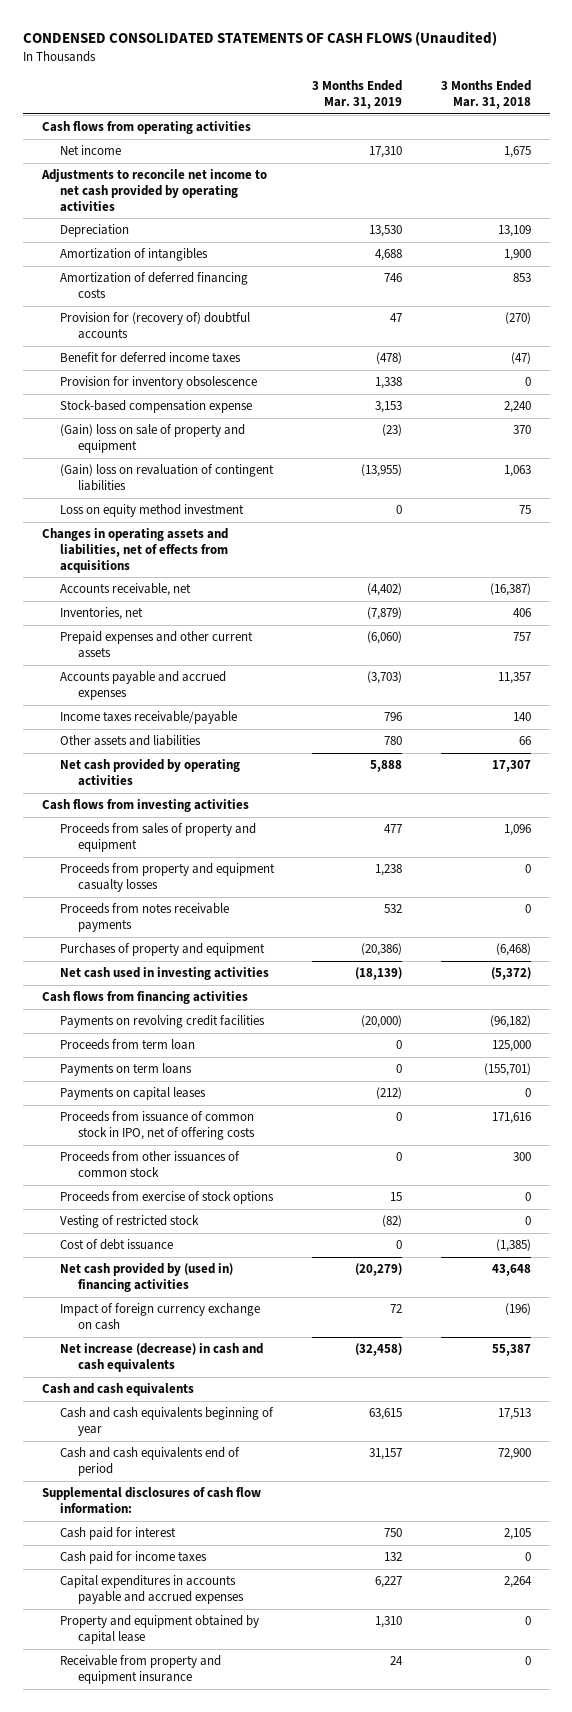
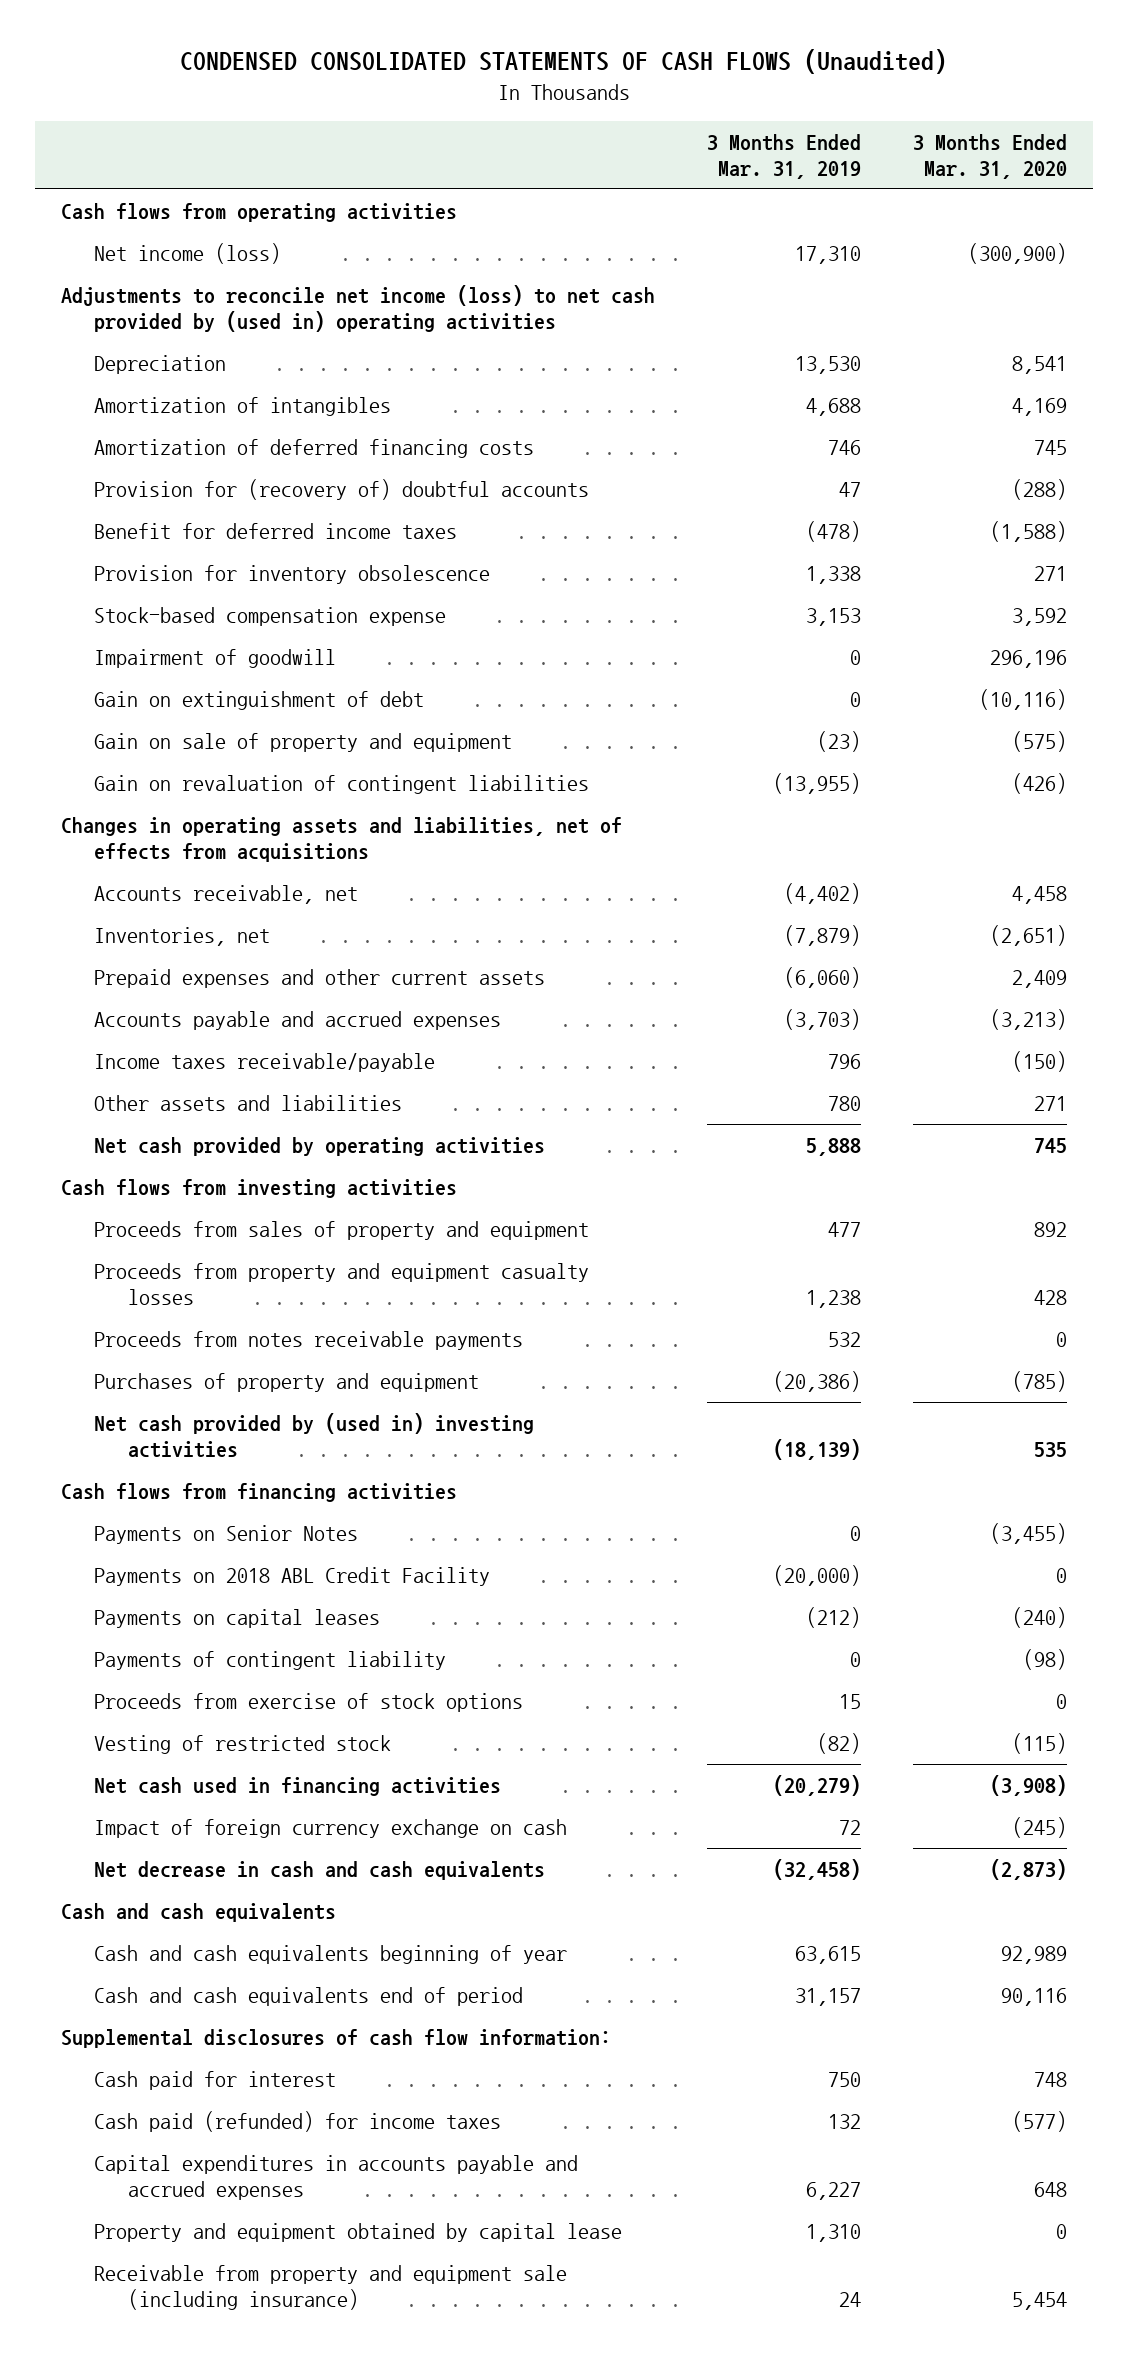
- | 3 Months Ended Mar. 31, 2019 | 3 Months Ended Mar. 31, 2018
+ | 3 Months Ended Mar. 31, 2019 | 3 Months Ended Mar. 31, 2020
- Net income | 17,310 | 1,675
- Adjustments to reconcile net income to net cash provided by operating activities
+ Net income (loss) | 17,310 | (300,900)
+ Adjustments to reconcile net income (loss) to net cash provided by (used in) operating activities
- (Gain) loss on sale of property and equipment | (23) | 370
- (Gain) loss on revaluation of contingent liabilities | (13,955) | 1,063
- Loss on equity method investment | 0 | 75
+ Impairment of goodwill | 0 | 296,196
+ Gain on extinguishment of debt | 0 | (10,116)
+ Gain on sale of property and equipment | (23) | (575)
+ Gain on revaluation of contingent liabilities | (13,955) | (426)
- Net cash used in investing activities | (18,139) | (5,372)
+ Net cash provided by (used in) investing activities | (18,139) | 535
- Payments on revolving credit facilities | (20,000) | (96,182)
- Proceeds from term loan | 0 | 125,000
- Payments on term loans | 0 | (155,701)
+ Payments on Senior Notes | 0 | (3,455)
+ Payments on 2018 ABL Credit Facility | (20,000) | 0
- Proceeds from issuance of common stock in IPO, net of offering costs | 0 | 171,616
- Proceeds from other issuances of common stock | 0 | 300
+ Payments of contingent liability | 0 | (98)
- Cost of debt issuance | 0 | (1,385)
- Net cash provided by (used in) financing activities | (20,279) | 43,648
+ Net cash used in financing activities | (20,279) | (3,908)
- Net increase (decrease) in cash and cash equivalents | (32,458) | 55,387
+ Net decrease in cash and cash equivalents | (32,458) | (2,873)
- Cash paid for income taxes | 132 | 0
+ Cash paid (refunded) for income taxes | 132 | (577)
- Receivable from property and equipment insurance | 24 | 0
+ Receivable from property and equipment sale (including insurance) | 24 | 5,454

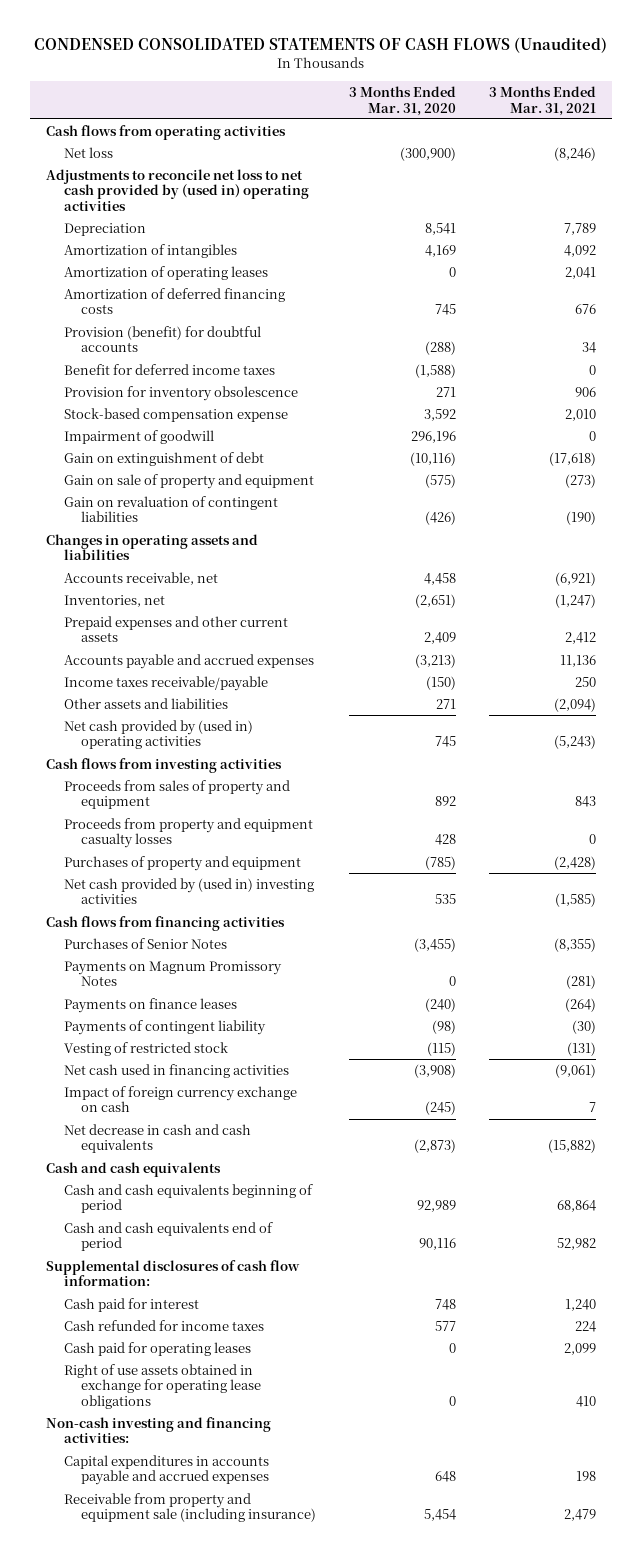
- | 3 Months Ended Mar. 31, 2019 | 3 Months Ended Mar. 31, 2020
+ | 3 Months Ended Mar. 31, 2020 | 3 Months Ended Mar. 31, 2021
- Net income (loss) | 17,310 | (300,900)
- Adjustments to reconcile net income (loss) to net cash provided by (used in) operating activities
+ Net loss | (300,900) | (8,246)
+ Adjustments to reconcile net loss to net cash provided by (used in) operating activities
+ Amortization of operating leases | 0 | 2,041
- Provision for (recovery of) doubtful accounts | 47 | (288)
+ Provision (benefit) for doubtful accounts | (288) | 34
- Changes in operating assets and liabilities, net of effects from acquisitions
+ Changes in operating assets and liabilities
- Net cash provided by operating activities | 5,888 | 745
+ Net cash provided by (used in) operating activities | 745 | (5,243)
- Proceeds from notes receivable payments | 532 | 0
- Payments on Senior Notes | 0 | (3,455)
- Payments on 2018 ABL Credit Facility | (20,000) | 0
- Payments on capital leases | (212) | (240)
+ Purchases of Senior Notes | (3,455) | (8,355)
+ Payments on Magnum Promissory Notes | 0 | (281)
+ Payments on finance leases | (240) | (264)
- Proceeds from exercise of stock options | 15 | 0
- Cash and cash equivalents beginning of year | 63,615 | 92,989
+ Cash and cash equivalents beginning of period | 92,989 | 68,864
- Cash paid (refunded) for income taxes | 132 | (577)
+ Cash refunded for income taxes | 577 | 224
+ Cash paid for operating leases | 0 | 2,099
+ Right of use assets obtained in exchange for operating lease obligations | 0 | 410
+ Non-cash investing and financing activities:
- Property and equipment obtained by capital lease | 1,310 | 0

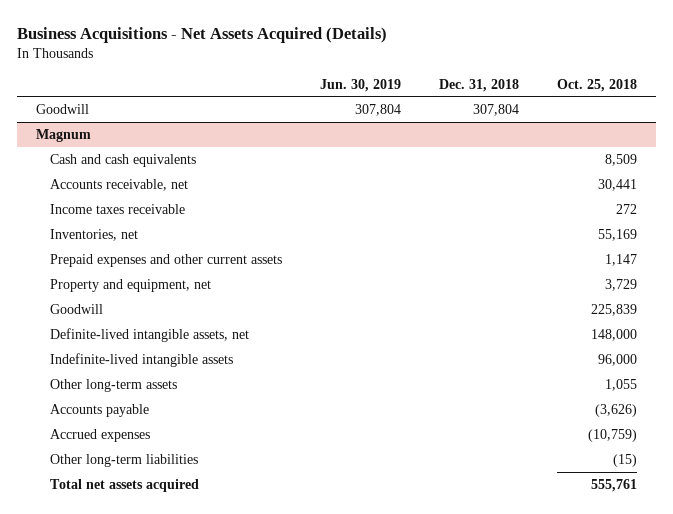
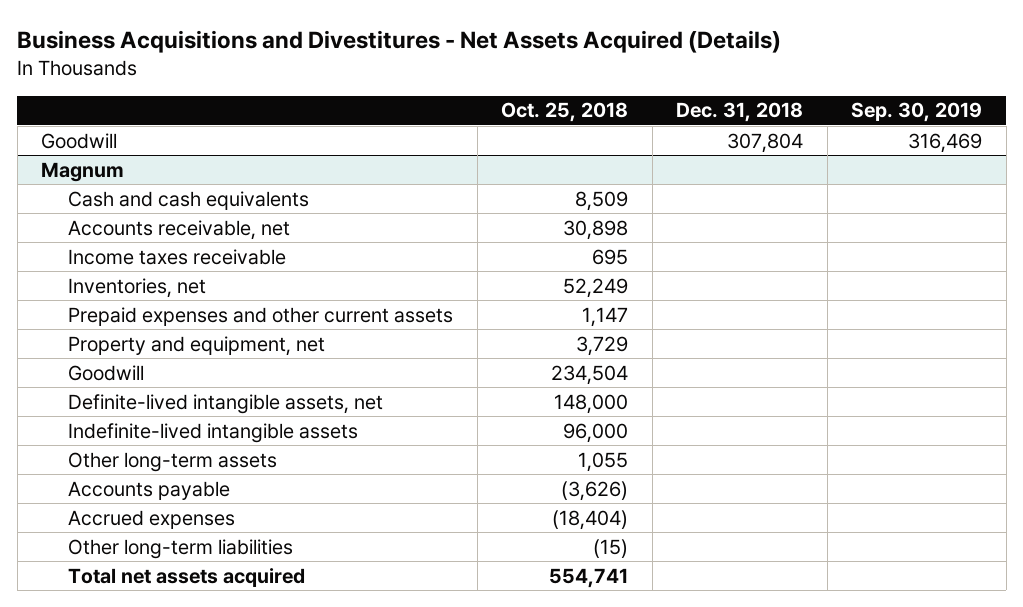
- Business Acquisitions - Net Assets Acquired (Details)
+ Business Acquisitions and Divestitures - Net Assets Acquired (Details)
- | Jun. 30, 2019 | Dec. 31, 2018 | Oct. 25, 2018
+ | Oct. 25, 2018 | Dec. 31, 2018 | Sep. 30, 2019
@ Magnum
- Accounts receivable, net | | | 30,441
- Income taxes receivable | | | 272
- Inventories, net | | | 55,169
+ Accounts receivable, net | 30,898 | |
+ Income taxes receivable | 695 | |
+ Inventories, net | 52,249 | |
- Goodwill | | | 225,839
+ Goodwill | 234,504 | |
- Accrued expenses | | | (10,759)
+ Accrued expenses | (18,404) | |
- Total net assets acquired | | | 555,761
+ Total net assets acquired | 554,741 | |

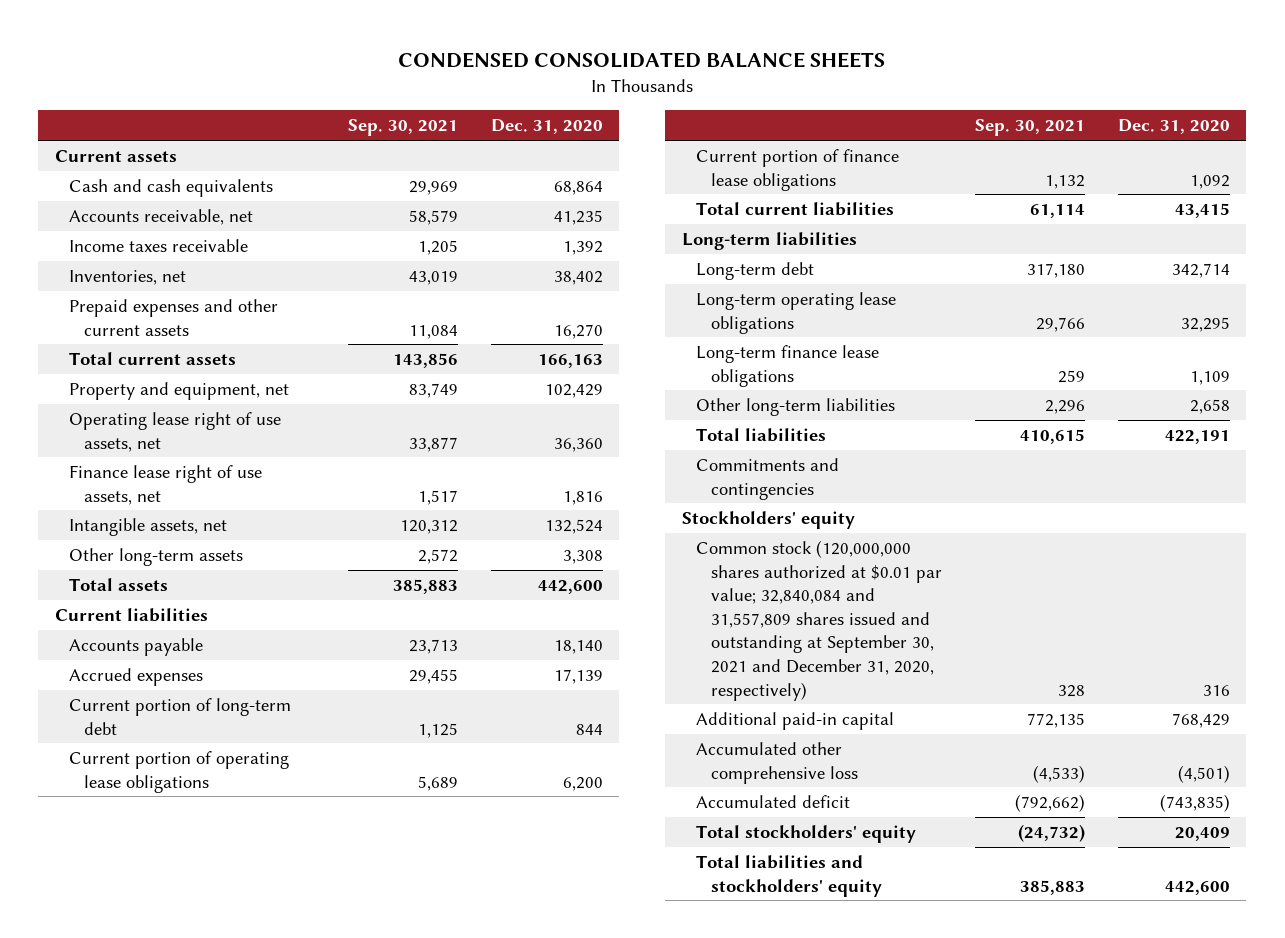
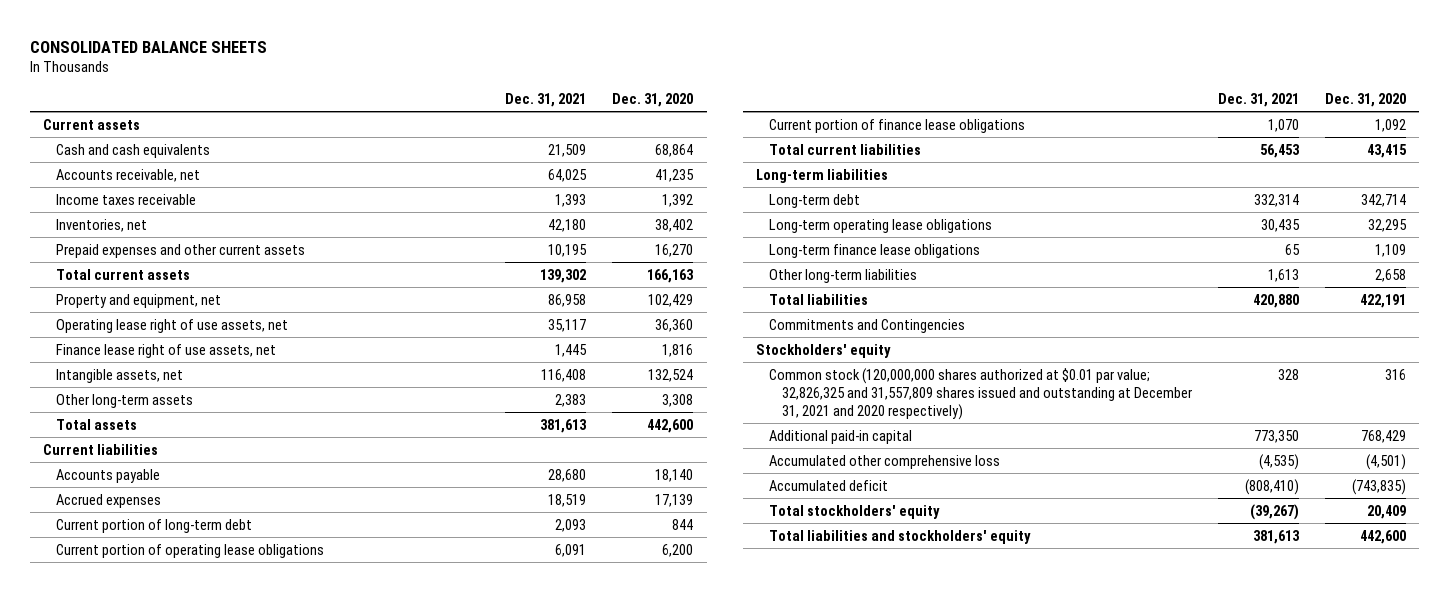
- CONDENSED CONSOLIDATED BALANCE SHEETS
+ CONSOLIDATED BALANCE SHEETS
- | Sep. 30, 2021 | Dec. 31, 2020
+ | Dec. 31, 2021 | Dec. 31, 2020
- Commitments and contingencies
+ Commitments and Contingencies
- Common stock (120,000,000 shares authorized at $0.01 par value; 32,840,084 and 31,557,809 shares issued and outstanding at September 30, 2021 and December 31, 2020, respectively) | 328 | 316
+ Common stock (120,000,000 shares authorized at $0.01 par value; 32,826,325 and 31,557,809 shares issued and outstanding at December 31, 2021 and 2020 respectively) | 328 | 316

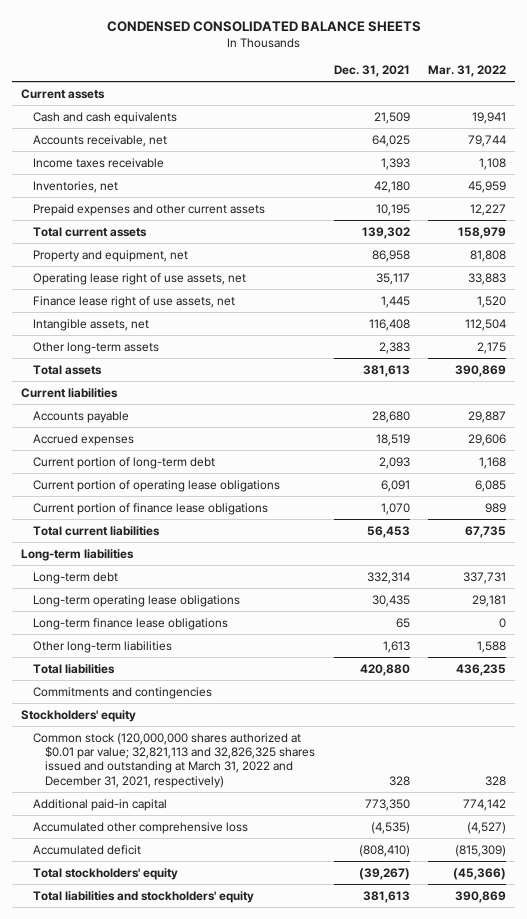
- CONSOLIDATED BALANCE SHEETS
+ CONDENSED CONSOLIDATED BALANCE SHEETS
- | Dec. 31, 2021 | Dec. 31, 2020
+ | Dec. 31, 2021 | Mar. 31, 2022
- Commitments and Contingencies
+ Commitments and contingencies
- Common stock (120,000,000 shares authorized at $0.01 par value; 32,826,325 and 31,557,809 shares issued and outstanding at December 31, 2021 and 2020 respectively) | 328 | 316
+ Common stock (120,000,000 shares authorized at $0.01 par value; 32,821,113 and 32,826,325 shares issued and outstanding at March 31, 2022 and December 31, 2021, respectively) | 328 | 328

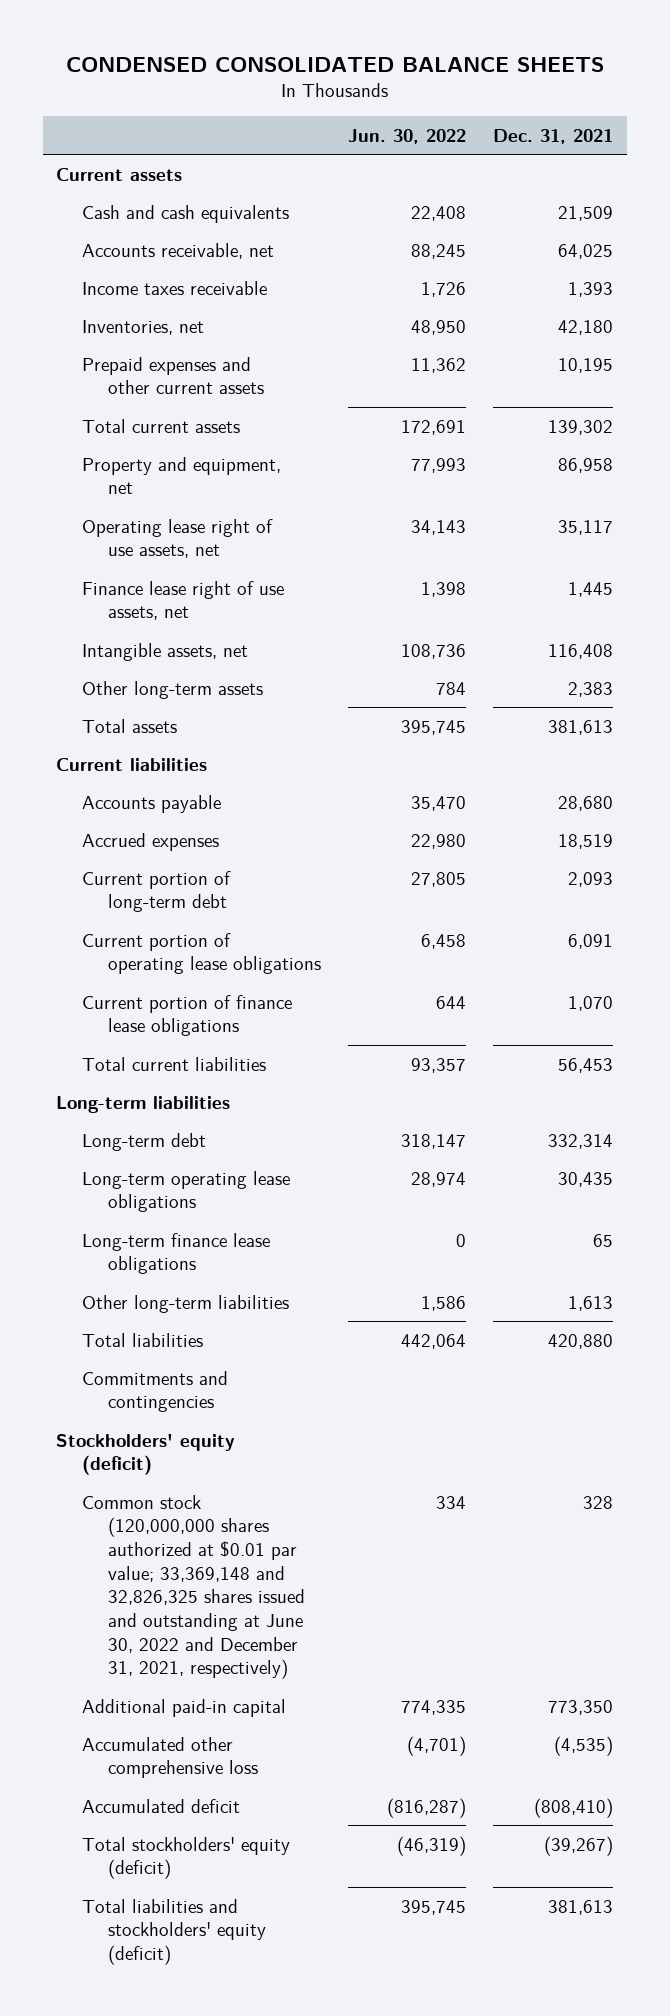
- | Dec. 31, 2021 | Mar. 31, 2022
+ | Jun. 30, 2022 | Dec. 31, 2021
- Stockholders' equity
- Common stock (120,000,000 shares authorized at $0.01 par value; 32,821,113 and 32,826,325 shares issued and outstanding at March 31, 2022 and December 31, 2021, respectively) | 328 | 328
+ Stockholders' equity (deficit)
+ Common stock (120,000,000 shares authorized at $0.01 par value; 33,369,148 and 32,826,325 shares issued and outstanding at June 30, 2022 and December 31, 2021, respectively) | 334 | 328
- Total stockholders' equity | (39,267) | (45,366)
- Total liabilities and stockholders' equity | 381,613 | 390,869
+ Total stockholders' equity (deficit) | (46,319) | (39,267)
+ Total liabilities and stockholders' equity (deficit) | 395,745 | 381,613

